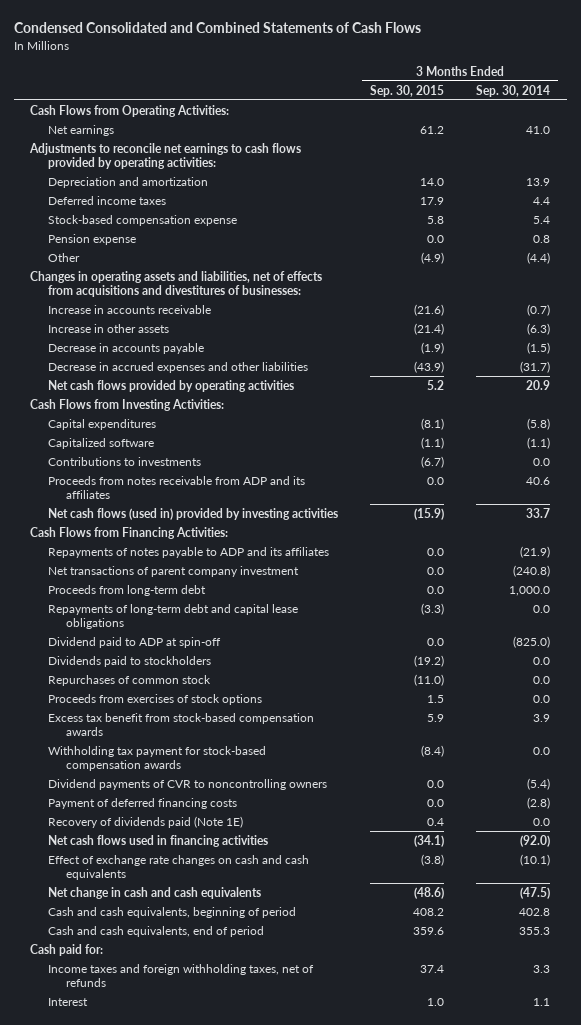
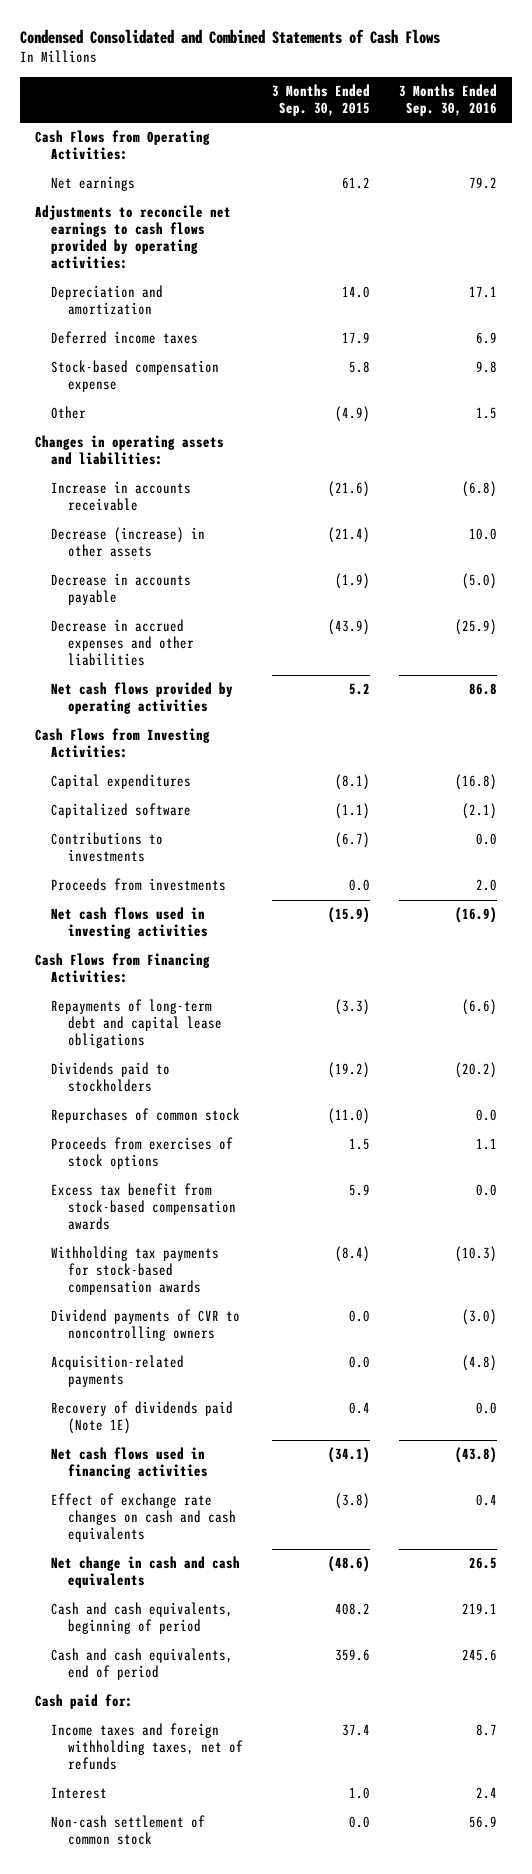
- | 3 Months Ended Sep. 30, 2015 | 3 Months Ended Sep. 30, 2014
+ | 3 Months Ended Sep. 30, 2015 | 3 Months Ended Sep. 30, 2016
- Pension expense | 0.0 | 0.8
- Changes in operating assets and liabilities, net of effects from acquisitions and divestitures of businesses:
+ Changes in operating assets and liabilities:
- Increase in other assets | (21.4) | (6.3)
+ Decrease (increase) in other assets | (21.4) | 10.0
- Proceeds from notes receivable from ADP and its affiliates | 0.0 | 40.6
- Net cash flows (used in) provided by investing activities | (15.9) | 33.7
+ Proceeds from investments | 0.0 | 2.0
+ Net cash flows used in investing activities | (15.9) | (16.9)
- Repayments of notes payable to ADP and its affiliates | 0.0 | (21.9)
- Net transactions of parent company investment | 0.0 | (240.8)
- Proceeds from long-term debt | 0.0 | 1,000.0
- Dividend paid to ADP at spin-off | 0.0 | (825.0)
- Withholding tax payment for stock-based compensation awards | (8.4) | 0.0
+ Withholding tax payments for stock-based compensation awards | (8.4) | (10.3)
- Payment of deferred financing costs | 0.0 | (2.8)
+ Acquisition-related payments | 0.0 | (4.8)
+ Non-cash settlement of common stock | 0.0 | 56.9

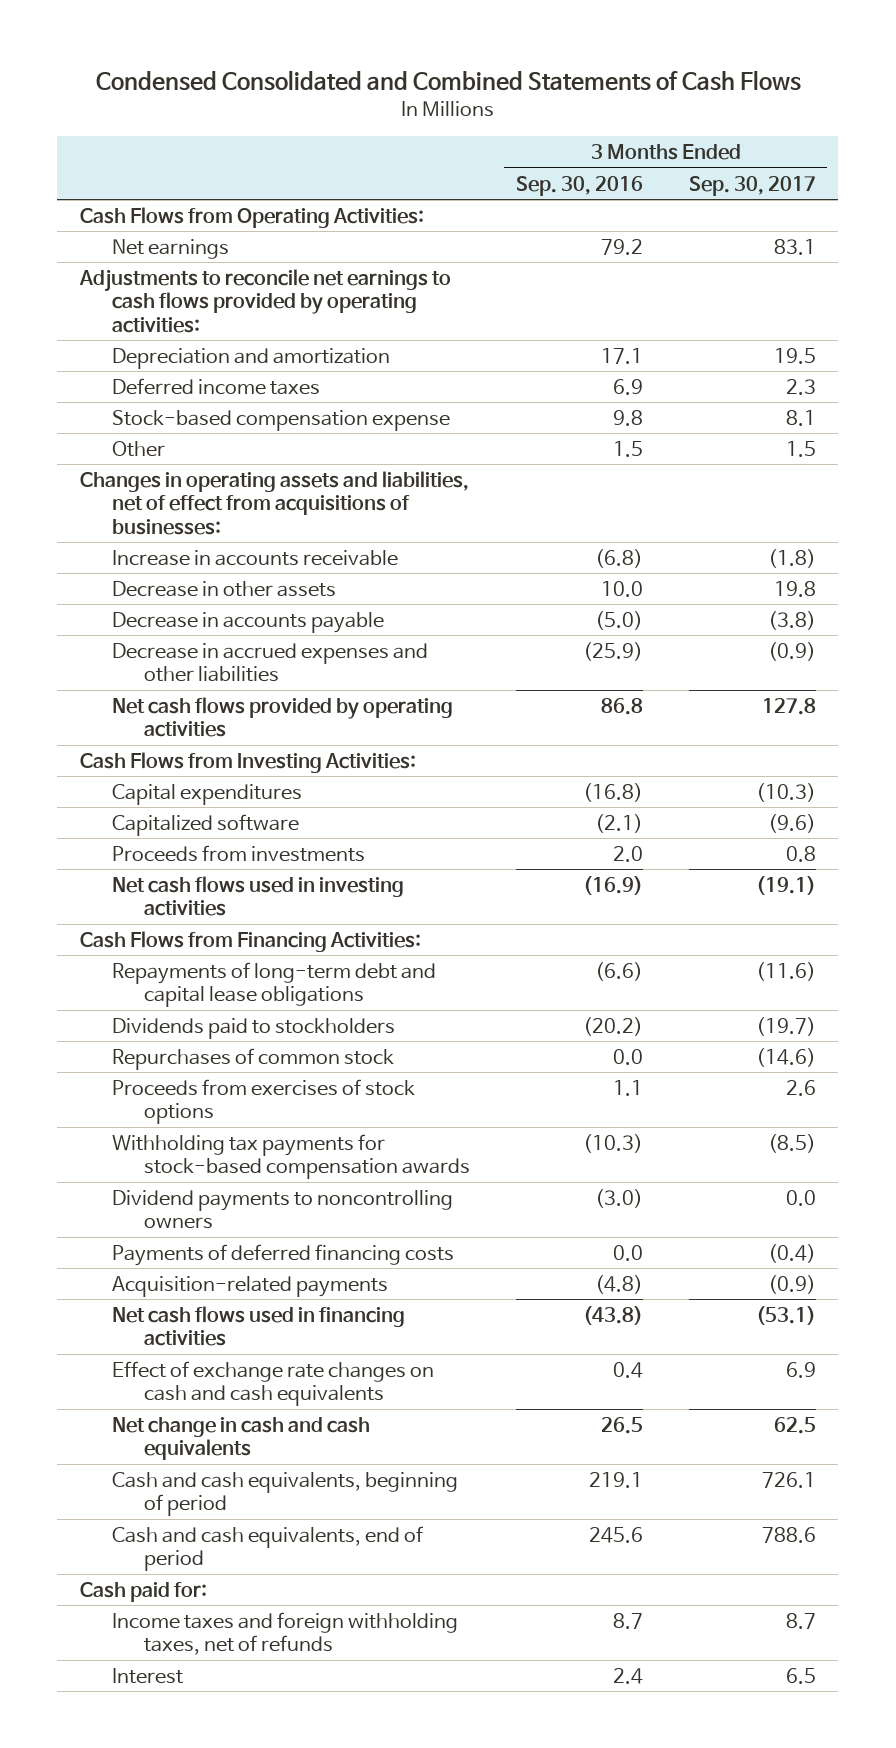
- | 3 Months Ended Sep. 30, 2015 | 3 Months Ended Sep. 30, 2016
+ | 3 Months Ended Sep. 30, 2016 | 3 Months Ended Sep. 30, 2017
- Changes in operating assets and liabilities:
+ Changes in operating assets and liabilities, net of effect from acquisitions of businesses:
- Decrease (increase) in other assets | (21.4) | 10.0
+ Decrease in other assets | 10.0 | 19.8
- Contributions to investments | (6.7) | 0.0
- Excess tax benefit from stock-based compensation awards | 5.9 | 0.0
- Dividend payments of CVR to noncontrolling owners | 0.0 | (3.0)
+ Dividend payments to noncontrolling owners | (3.0) | 0.0
+ Payments of deferred financing costs | 0.0 | (0.4)
- Recovery of dividends paid (Note 1E) | 0.4 | 0.0
- Non-cash settlement of common stock | 0.0 | 56.9

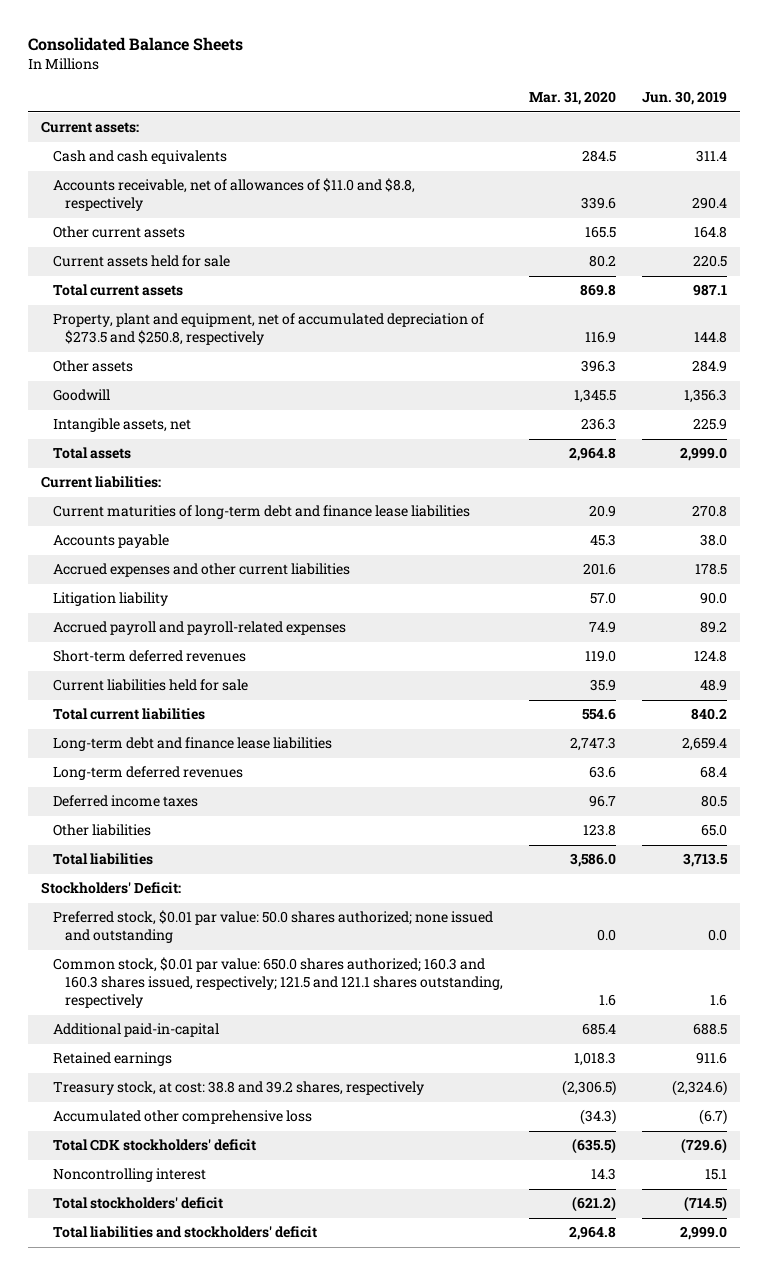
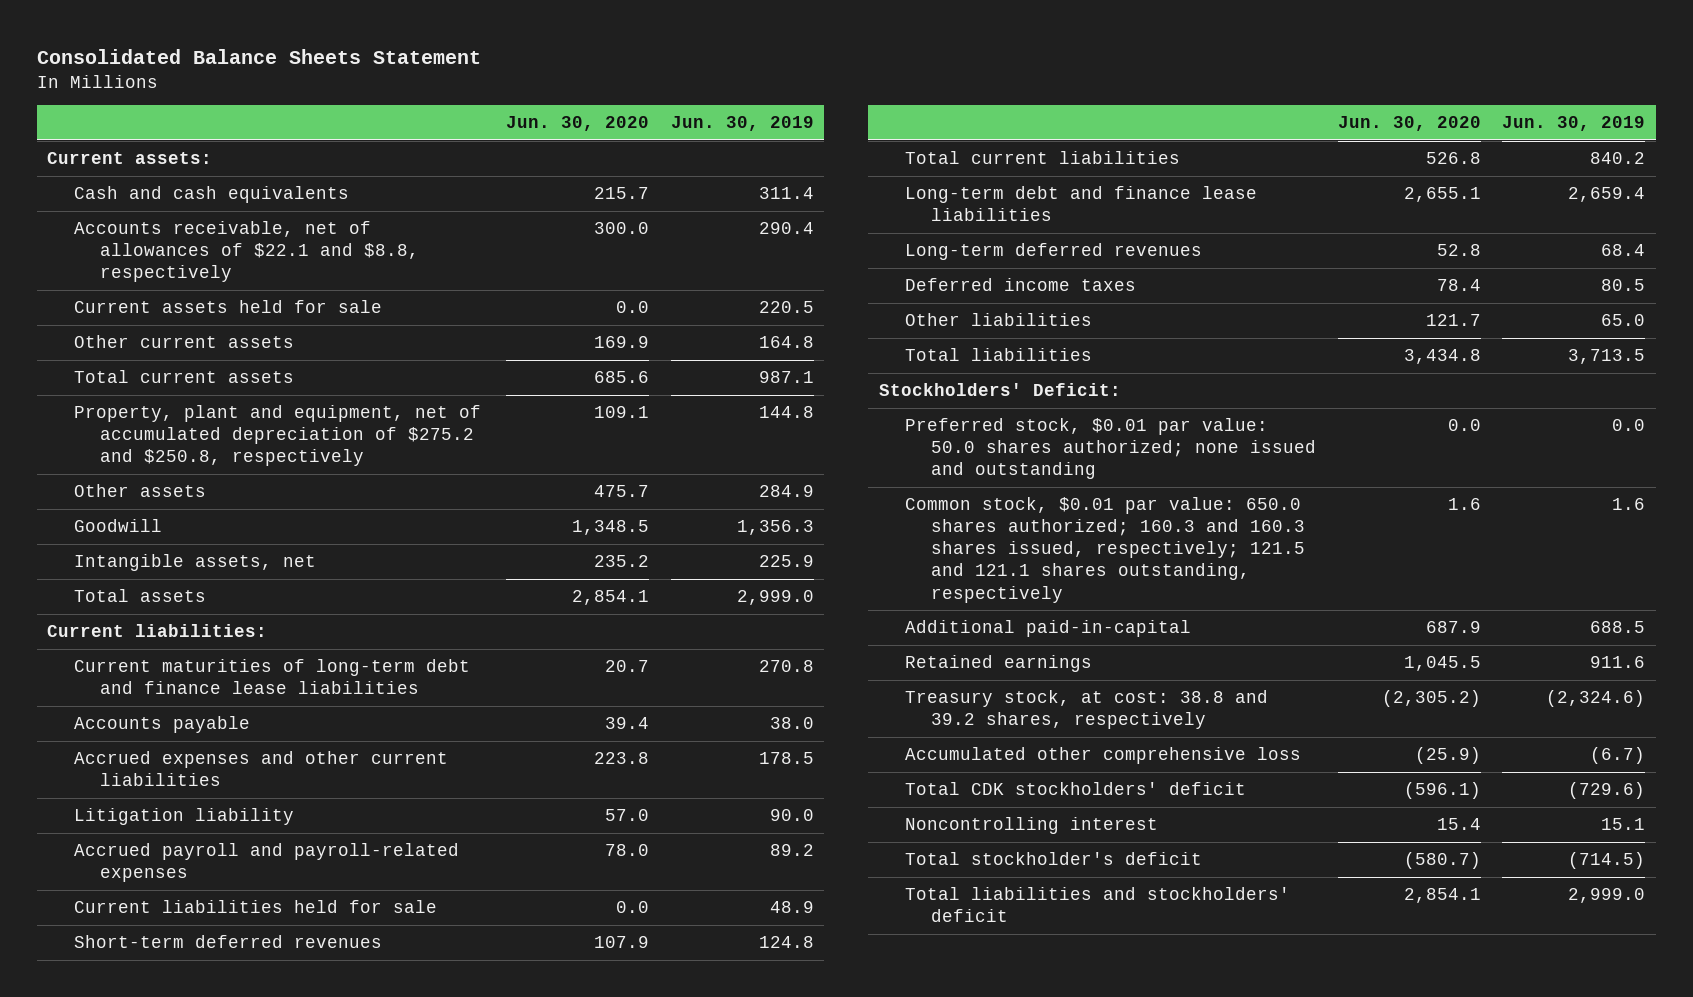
- Consolidated Balance Sheets
+ Consolidated Balance Sheets Statement
- | Mar. 31, 2020 | Jun. 30, 2019
+ | Jun. 30, 2020 | Jun. 30, 2019
- Accounts receivable, net of allowances of $11.0 and $8.8, respectively | 339.6 | 290.4
+ Accounts receivable, net of allowances of $22.1 and $8.8, respectively | 300.0 | 290.4
moved down: Other current assets | 169.9 | 164.8
- Property, plant and equipment, net of accumulated depreciation of $273.5 and $250.8, respectively | 116.9 | 144.8
+ Property, plant and equipment, net of accumulated depreciation of $275.2 and $250.8, respectively | 109.1 | 144.8
moved down: Short-term deferred revenues | 107.9 | 124.8
- Total stockholders' deficit | (621.2) | (714.5)
+ Total stockholder's deficit | (580.7) | (714.5)

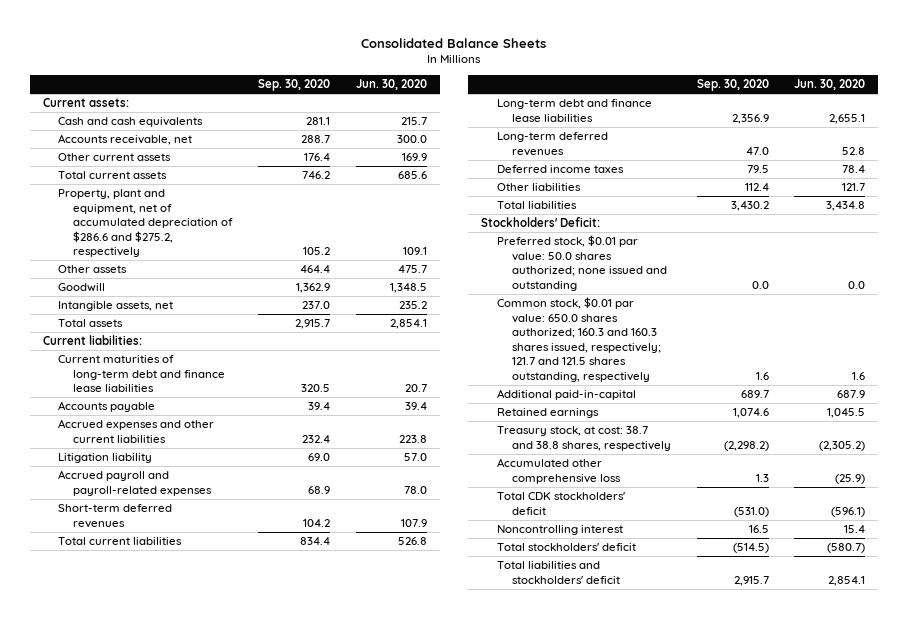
- Consolidated Balance Sheets Statement
+ Consolidated Balance Sheets
- | Jun. 30, 2020 | Jun. 30, 2019
+ | Sep. 30, 2020 | Jun. 30, 2020
- Accounts receivable, net of allowances of $22.1 and $8.8, respectively | 300.0 | 290.4
- Current assets held for sale | 0.0 | 220.5
+ Accounts receivable, net | 288.7 | 300.0
- Property, plant and equipment, net of accumulated depreciation of $275.2 and $250.8, respectively | 109.1 | 144.8
+ Property, plant and equipment, net of accumulated depreciation of $286.6 and $275.2, respectively | 105.2 | 109.1
- Current liabilities held for sale | 0.0 | 48.9
- Common stock, $0.01 par value: 650.0 shares authorized; 160.3 and 160.3 shares issued, respectively; 121.5 and 121.1 shares outstanding, respectively | 1.6 | 1.6
+ Common stock, $0.01 par value: 650.0 shares authorized; 160.3 and 160.3 shares issued, respectively; 121.7 and 121.5 shares outstanding, respectively | 1.6 | 1.6
- Treasury stock, at cost: 38.8 and 39.2 shares, respectively | (2,305.2) | (2,324.6)
+ Treasury stock, at cost: 38.7 and 38.8 shares, respectively | (2,298.2) | (2,305.2)
- Total stockholder's deficit | (580.7) | (714.5)
+ Total stockholders' deficit | (514.5) | (580.7)

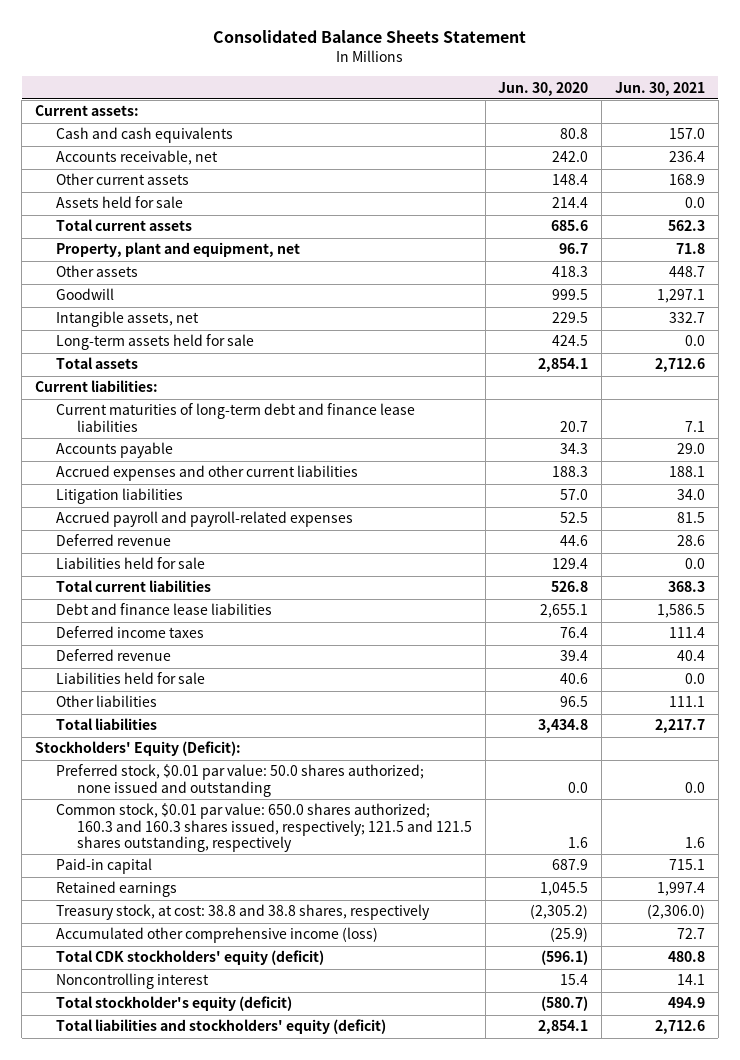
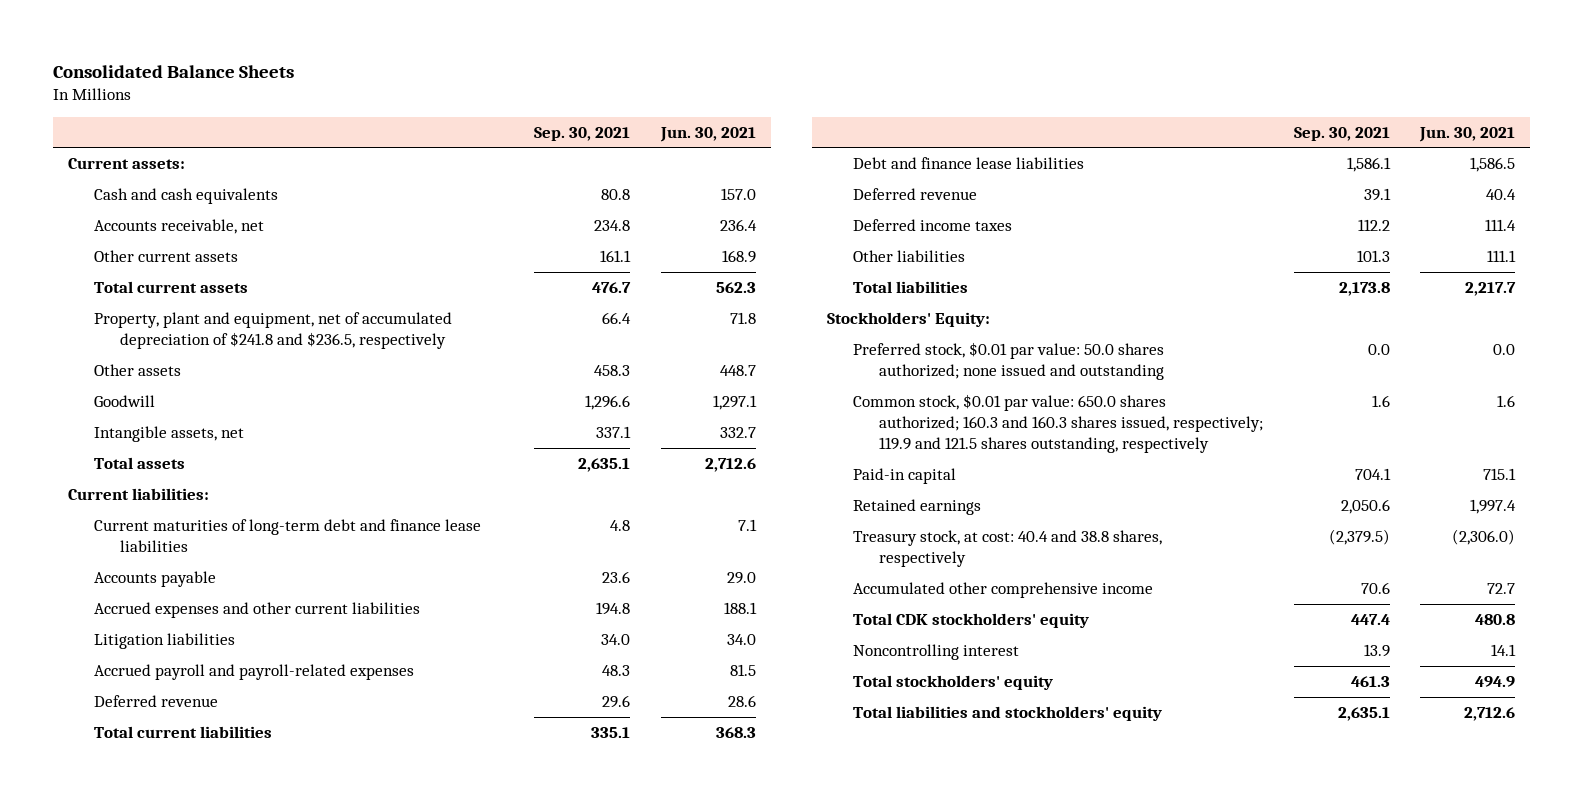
- Consolidated Balance Sheets Statement
+ Consolidated Balance Sheets
- | Jun. 30, 2020 | Jun. 30, 2021
+ | Sep. 30, 2021 | Jun. 30, 2021
- Assets held for sale | 214.4 | 0.0
- Property, plant and equipment, net | 96.7 | 71.8
+ Property, plant and equipment, net of accumulated depreciation of $241.8 and $236.5, respectively | 66.4 | 71.8
- Long-term assets held for sale | 424.5 | 0.0
- Liabilities held for sale | 129.4 | 0.0
- Liabilities held for sale | 40.6 | 0.0
moved down: Deferred income taxes | 112.2 | 111.4
- Stockholders' Equity (Deficit):
+ Stockholders' Equity:
- Common stock, $0.01 par value: 650.0 shares authorized; 160.3 and 160.3 shares issued, respectively; 121.5 and 121.5 shares outstanding, respectively | 1.6 | 1.6
+ Common stock, $0.01 par value: 650.0 shares authorized; 160.3 and 160.3 shares issued, respectively; 119.9 and 121.5 shares outstanding, respectively | 1.6 | 1.6
- Treasury stock, at cost: 38.8 and 38.8 shares, respectively | (2,305.2) | (2,306.0)
- Accumulated other comprehensive income (loss) | (25.9) | 72.7
- Total CDK stockholders' equity (deficit) | (596.1) | 480.8
+ Treasury stock, at cost: 40.4 and 38.8 shares, respectively | (2,379.5) | (2,306.0)
+ Accumulated other comprehensive income | 70.6 | 72.7
+ Total CDK stockholders' equity | 447.4 | 480.8
- Total stockholder's equity (deficit) | (580.7) | 494.9
- Total liabilities and stockholders' equity (deficit) | 2,854.1 | 2,712.6
+ Total stockholders' equity | 461.3 | 494.9
+ Total liabilities and stockholders' equity | 2,635.1 | 2,712.6

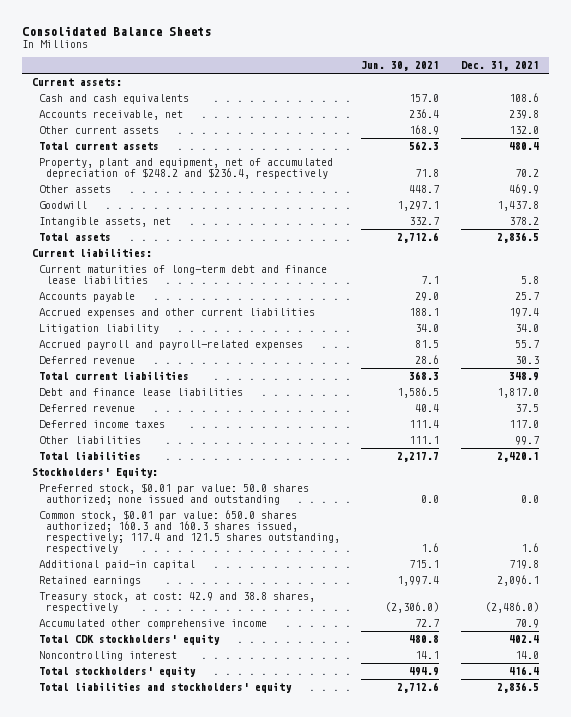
- | Sep. 30, 2021 | Jun. 30, 2021
+ | Jun. 30, 2021 | Dec. 31, 2021
- Property, plant and equipment, net of accumulated depreciation of $241.8 and $236.5, respectively | 66.4 | 71.8
+ Property, plant and equipment, net of accumulated depreciation of $248.2 and $236.4, respectively | 71.8 | 70.2
- Litigation liabilities | 34.0 | 34.0
+ Litigation liability | 34.0 | 34.0
- Common stock, $0.01 par value: 650.0 shares authorized; 160.3 and 160.3 shares issued, respectively; 119.9 and 121.5 shares outstanding, respectively | 1.6 | 1.6
- Paid-in capital | 704.1 | 715.1
+ Common stock, $0.01 par value: 650.0 shares authorized; 160.3 and 160.3 shares issued, respectively; 117.4 and 121.5 shares outstanding, respectively | 1.6 | 1.6
+ Additional paid-in capital | 715.1 | 719.8
- Treasury stock, at cost: 40.4 and 38.8 shares, respectively | (2,379.5) | (2,306.0)
+ Treasury stock, at cost: 42.9 and 38.8 shares, respectively | (2,306.0) | (2,486.0)

